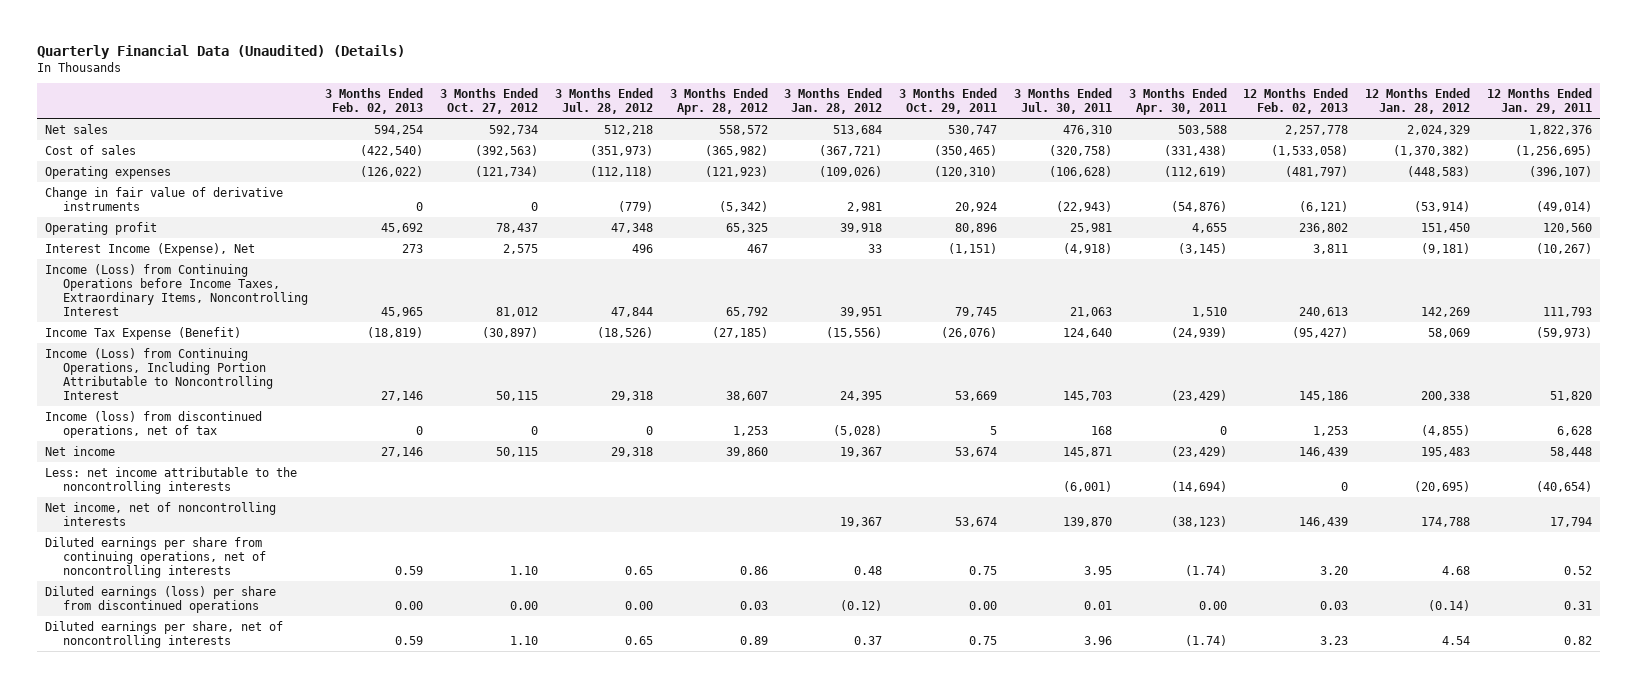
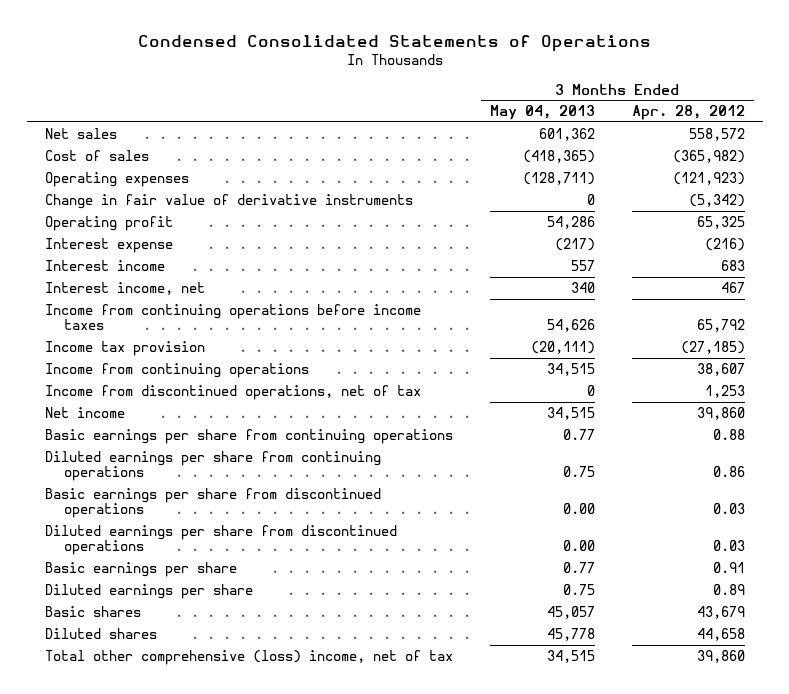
- Quarterly Financial Data (Unaudited) (Details)
+ Condensed Consolidated Statements of Operations
- | 3 Months Ended Feb. 02, 2013 | 3 Months Ended Oct. 27, 2012 | 3 Months Ended Jul. 28, 2012 | 3 Months Ended Apr. 28, 2012 | 3 Months Ended Jan. 28, 2012 | 3 Months Ended Oct. 29, 2011 | 3 Months Ended Jul. 30, 2011 | 3 Months Ended Apr. 30, 2011 | 12 Months Ended Feb. 02, 2013 | 12 Months Ended Jan. 28, 2012 | 12 Months Ended Jan. 29, 2011
+ | 3 Months Ended May 04, 2013 | 3 Months Ended Apr. 28, 2012
- Interest Income (Expense), Net | 273 | 2,575 | 496 | 467 | 33 | (1,151) | (4,918) | (3,145) | 3,811 | (9,181) | (10,267)
- Income (Loss) from Continuing Operations before Income Taxes, Extraordinary Items, Noncontrolling Interest | 45,965 | 81,012 | 47,844 | 65,792 | 39,951 | 79,745 | 21,063 | 1,510 | 240,613 | 142,269 | 111,793
- Income Tax Expense (Benefit) | (18,819) | (30,897) | (18,526) | (27,185) | (15,556) | (26,076) | 124,640 | (24,939) | (95,427) | 58,069 | (59,973)
- Income (Loss) from Continuing Operations, Including Portion Attributable to Noncontrolling Interest | 27,146 | 50,115 | 29,318 | 38,607 | 24,395 | 53,669 | 145,703 | (23,429) | 145,186 | 200,338 | 51,820
- Income (loss) from discontinued operations, net of tax | 0 | 0 | 0 | 1,253 | (5,028) | 5 | 168 | 0 | 1,253 | (4,855) | 6,628
+ Interest expense | (217) | (216)
+ Interest income | 557 | 683
+ Interest income, net | 340 | 467
+ Income from continuing operations before income taxes | 54,626 | 65,792
+ Income tax provision | (20,111) | (27,185)
+ Income from continuing operations | 34,515 | 38,607
+ Income from discontinued operations, net of tax | 0 | 1,253
- Less: net income attributable to the noncontrolling interests | | | | | | | (6,001) | (14,694) | 0 | (20,695) | (40,654)
- Net income, net of noncontrolling interests | | | | | 19,367 | 53,674 | 139,870 | (38,123) | 146,439 | 174,788 | 17,794
- Diluted earnings per share from continuing operations, net of noncontrolling interests | 0.59 | 1.10 | 0.65 | 0.86 | 0.48 | 0.75 | 3.95 | (1.74) | 3.20 | 4.68 | 0.52
- Diluted earnings (loss) per share from discontinued operations | 0.00 | 0.00 | 0.00 | 0.03 | (0.12) | 0.00 | 0.01 | 0.00 | 0.03 | (0.14) | 0.31
- Diluted earnings per share, net of noncontrolling interests | 0.59 | 1.10 | 0.65 | 0.89 | 0.37 | 0.75 | 3.96 | (1.74) | 3.23 | 4.54 | 0.82
+ Basic earnings per share from continuing operations | 0.77 | 0.88
+ Diluted earnings per share from continuing operations | 0.75 | 0.86
+ Basic earnings per share from discontinued operations | 0.00 | 0.03
+ Diluted earnings per share from discontinued operations | 0.00 | 0.03
+ Basic earnings per share | 0.77 | 0.91
+ Diluted earnings per share | 0.75 | 0.89
+ Basic shares | 45,057 | 43,679
+ Diluted shares | 45,778 | 44,658
+ Total other comprehensive (loss) income, net of tax | 34,515 | 39,860

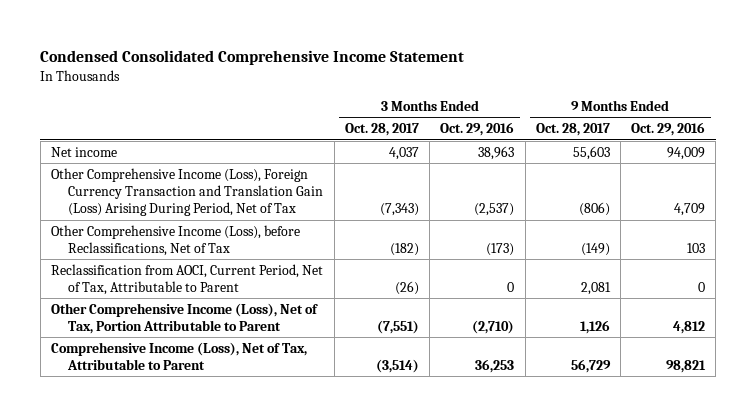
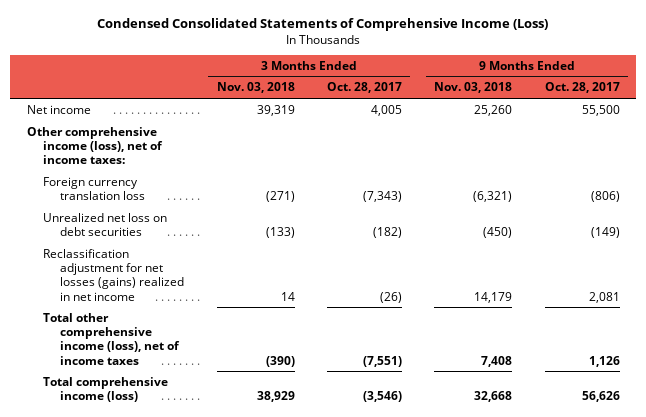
- Condensed Consolidated Comprehensive Income Statement
+ Condensed Consolidated Statements of Comprehensive Income (Loss)
- | 3 Months Ended Oct. 28, 2017 | 3 Months Ended Oct. 29, 2016 | 9 Months Ended Oct. 28, 2017 | 9 Months Ended Oct. 29, 2016
+ | 3 Months Ended Nov. 03, 2018 | 3 Months Ended Oct. 28, 2017 | 9 Months Ended Nov. 03, 2018 | 9 Months Ended Oct. 28, 2017
- Net income | 4,037 | 38,963 | 55,603 | 94,009
- Other Comprehensive Income (Loss), Foreign Currency Transaction and Translation Gain (Loss) Arising During Period, Net of Tax | (7,343) | (2,537) | (806) | 4,709
- Other Comprehensive Income (Loss), before Reclassifications, Net of Tax | (182) | (173) | (149) | 103
- Reclassification from AOCI, Current Period, Net of Tax, Attributable to Parent | (26) | 0 | 2,081 | 0
- Other Comprehensive Income (Loss), Net of Tax, Portion Attributable to Parent | (7,551) | (2,710) | 1,126 | 4,812
- Comprehensive Income (Loss), Net of Tax, Attributable to Parent | (3,514) | 36,253 | 56,729 | 98,821
+ Net income | 39,319 | 4,005 | 25,260 | 55,500
+ Other comprehensive income (loss), net of income taxes:
+ Foreign currency translation loss | (271) | (7,343) | (6,321) | (806)
+ Unrealized net loss on debt securities | (133) | (182) | (450) | (149)
+ Reclassification adjustment for net losses (gains) realized in net income | 14 | (26) | 14,179 | 2,081
+ Total other comprehensive income (loss), net of income taxes | (390) | (7,551) | 7,408 | 1,126
+ Total comprehensive income (loss) | 38,929 | (3,546) | 32,668 | 56,626

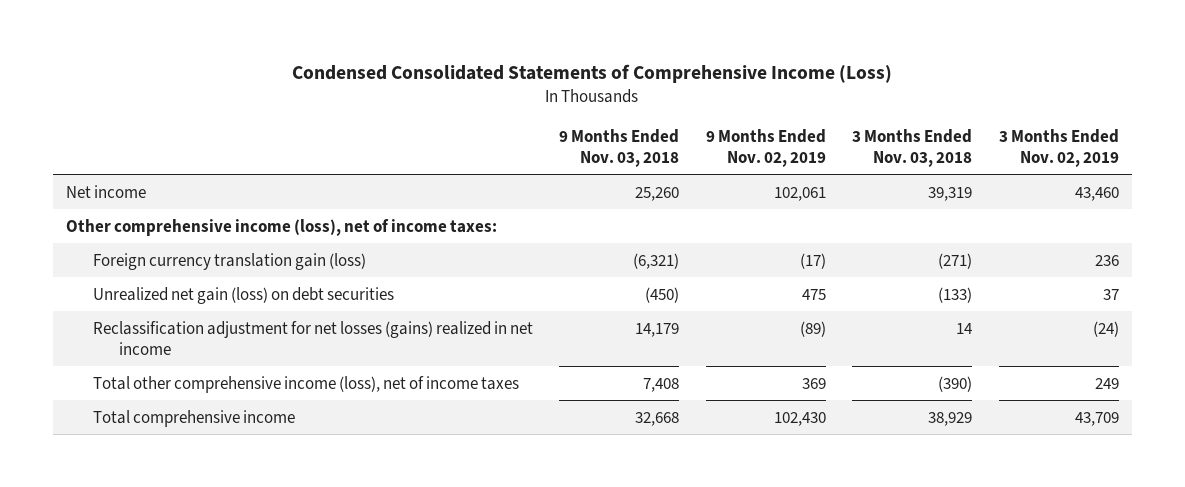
- | 3 Months Ended Nov. 03, 2018 | 3 Months Ended Oct. 28, 2017 | 9 Months Ended Nov. 03, 2018 | 9 Months Ended Oct. 28, 2017
+ | 9 Months Ended Nov. 03, 2018 | 9 Months Ended Nov. 02, 2019 | 3 Months Ended Nov. 03, 2018 | 3 Months Ended Nov. 02, 2019
- Foreign currency translation loss | (271) | (7,343) | (6,321) | (806)
- Unrealized net loss on debt securities | (133) | (182) | (450) | (149)
+ Foreign currency translation gain (loss) | (6,321) | (17) | (271) | 236
+ Unrealized net gain (loss) on debt securities | (450) | 475 | (133) | 37
- Total comprehensive income (loss) | 38,929 | (3,546) | 32,668 | 56,626
+ Total comprehensive income | 32,668 | 102,430 | 38,929 | 43,709

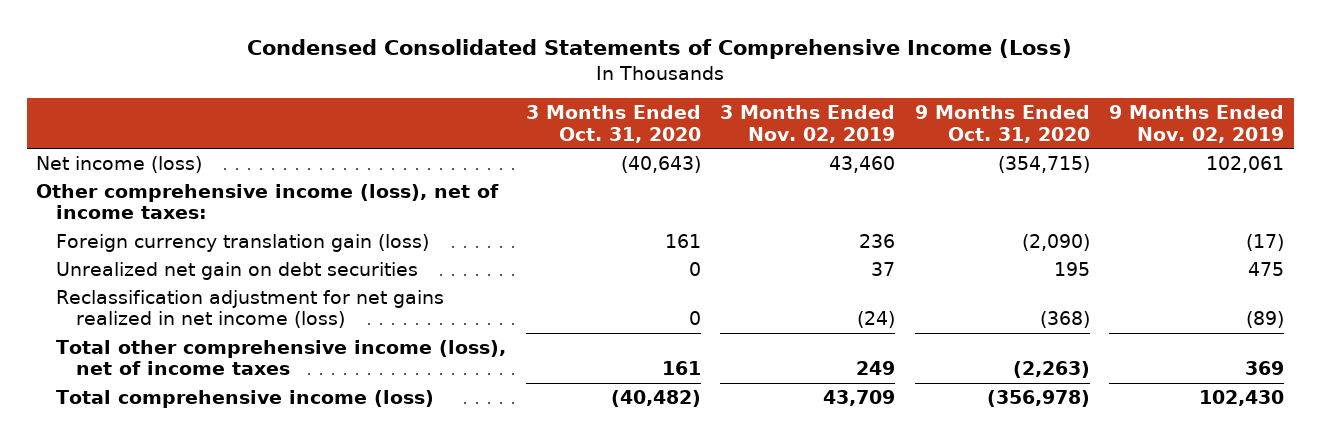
- | 9 Months Ended Nov. 03, 2018 | 9 Months Ended Nov. 02, 2019 | 3 Months Ended Nov. 03, 2018 | 3 Months Ended Nov. 02, 2019
+ | 3 Months Ended Oct. 31, 2020 | 3 Months Ended Nov. 02, 2019 | 9 Months Ended Oct. 31, 2020 | 9 Months Ended Nov. 02, 2019
- Net income | 25,260 | 102,061 | 39,319 | 43,460
+ Net income (loss) | (40,643) | 43,460 | (354,715) | 102,061
- Unrealized net gain (loss) on debt securities | (450) | 475 | (133) | 37
- Reclassification adjustment for net losses (gains) realized in net income | 14,179 | (89) | 14 | (24)
+ Unrealized net gain on debt securities | 0 | 37 | 195 | 475
+ Reclassification adjustment for net gains realized in net income (loss) | 0 | (24) | (368) | (89)
- Total comprehensive income | 32,668 | 102,430 | 38,929 | 43,709
+ Total comprehensive income (loss) | (40,482) | 43,709 | (356,978) | 102,430

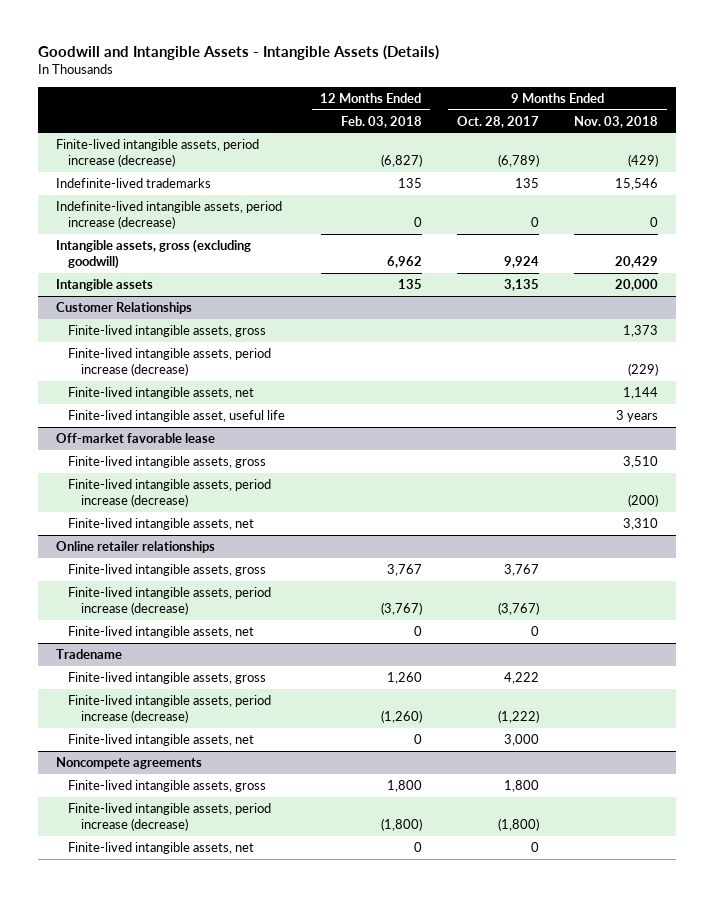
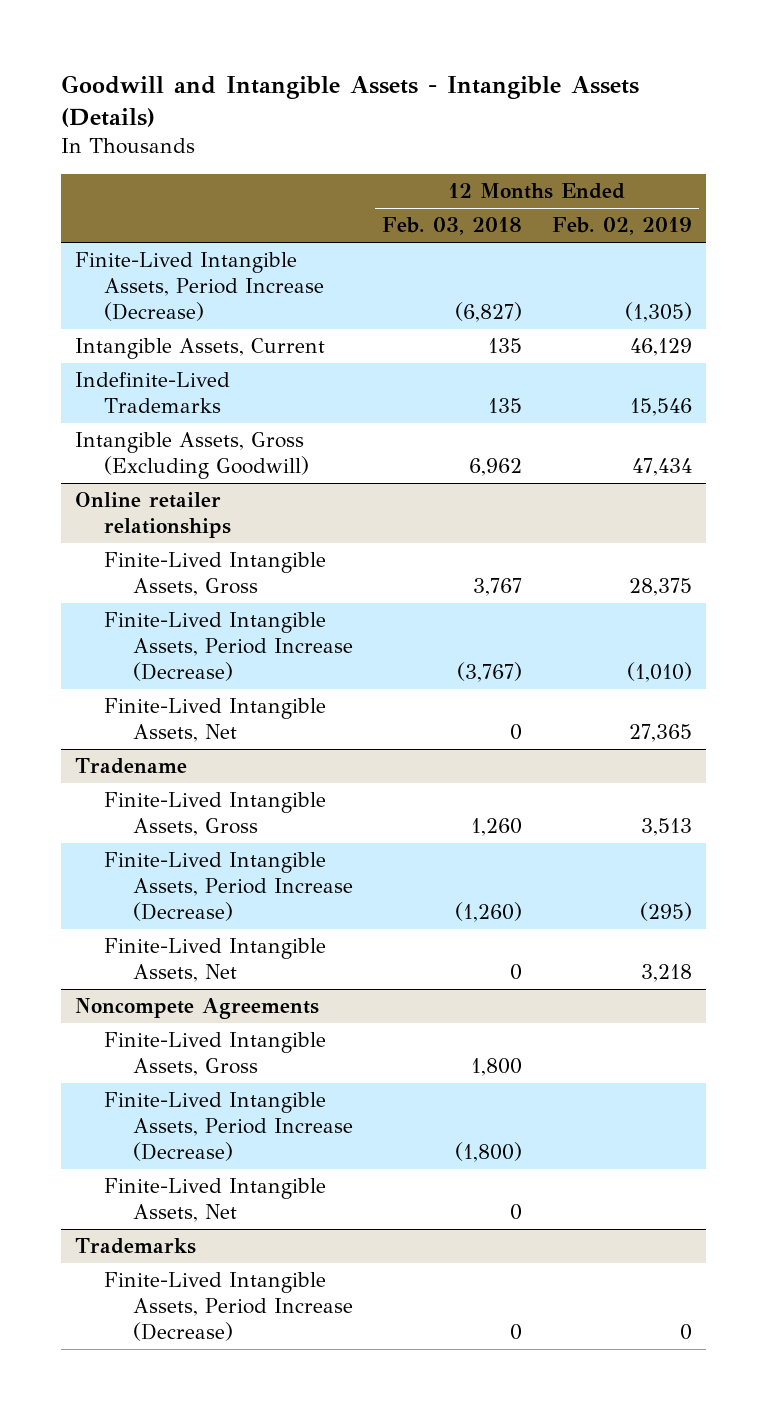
- | 12 Months Ended Feb. 03, 2018 | 9 Months Ended Oct. 28, 2017 | 9 Months Ended Nov. 03, 2018
+ | 12 Months Ended Feb. 03, 2018 | 12 Months Ended Feb. 02, 2019
- Finite-lived intangible assets, period increase (decrease) | (6,827) | (6,789) | (429)
- Indefinite-lived trademarks | 135 | 135 | 15,546
- Indefinite-lived intangible assets, period increase (decrease) | 0 | 0 | 0
- Intangible assets, gross (excluding goodwill) | 6,962 | 9,924 | 20,429
- Intangible assets | 135 | 3,135 | 20,000
- Customer Relationships
- Finite-lived intangible assets, gross | | | 1,373
- Finite-lived intangible assets, period increase (decrease) | | | (229)
- Finite-lived intangible assets, net | | | 1,144
- Finite-lived intangible asset, useful life | | | 3 years
- Off-market favorable lease
- Finite-lived intangible assets, gross | | | 3,510
- Finite-lived intangible assets, period increase (decrease) | | | (200)
- Finite-lived intangible assets, net | | | 3,310
+ Finite-Lived Intangible Assets, Period Increase (Decrease) | (6,827) | (1,305)
+ Intangible Assets, Current | 135 | 46,129
+ Indefinite-Lived Trademarks | 135 | 15,546
+ Intangible Assets, Gross (Excluding Goodwill) | 6,962 | 47,434
@ Online retailer relationships
- Finite-lived intangible assets, gross | 3,767 | 3,767 |
- Finite-lived intangible assets, period increase (decrease) | (3,767) | (3,767) |
- Finite-lived intangible assets, net | 0 | 0 |
+ Finite-Lived Intangible Assets, Gross | 3,767 | 28,375
+ Finite-Lived Intangible Assets, Period Increase (Decrease) | (3,767) | (1,010)
+ Finite-Lived Intangible Assets, Net | 0 | 27,365
@ Tradename
- Finite-lived intangible assets, gross | 1,260 | 4,222 |
- Finite-lived intangible assets, period increase (decrease) | (1,260) | (1,222) |
- Finite-lived intangible assets, net | 0 | 3,000 |
- Noncompete agreements
- Finite-lived intangible assets, gross | 1,800 | 1,800 |
- Finite-lived intangible assets, period increase (decrease) | (1,800) | (1,800) |
- Finite-lived intangible assets, net | 0 | 0 |
@ Tradename
+ Finite-Lived Intangible Assets, Gross | 1,260 | 3,513
+ Finite-Lived Intangible Assets, Period Increase (Decrease) | (1,260) | (295)
+ Finite-Lived Intangible Assets, Net | 0 | 3,218
+ Noncompete Agreements
+ Finite-Lived Intangible Assets, Gross | 1,800 |
+ Finite-Lived Intangible Assets, Period Increase (Decrease) | (1,800) |
+ Finite-Lived Intangible Assets, Net | 0 |
+ Trademarks
+ Finite-Lived Intangible Assets, Period Increase (Decrease) | 0 | 0

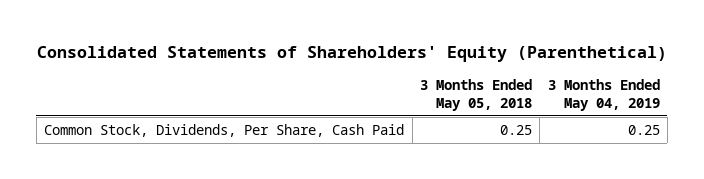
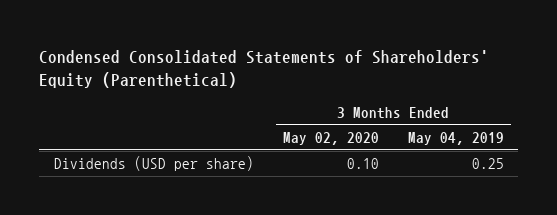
- Consolidated Statements of Shareholders' Equity (Parenthetical)
+ Condensed Consolidated Statements of Shareholders' Equity (Parenthetical)
- | 3 Months Ended May 05, 2018 | 3 Months Ended May 04, 2019
+ | 3 Months Ended May 02, 2020 | 3 Months Ended May 04, 2019
- Common Stock, Dividends, Per Share, Cash Paid | 0.25 | 0.25
+ Dividends (USD per share) | 0.10 | 0.25

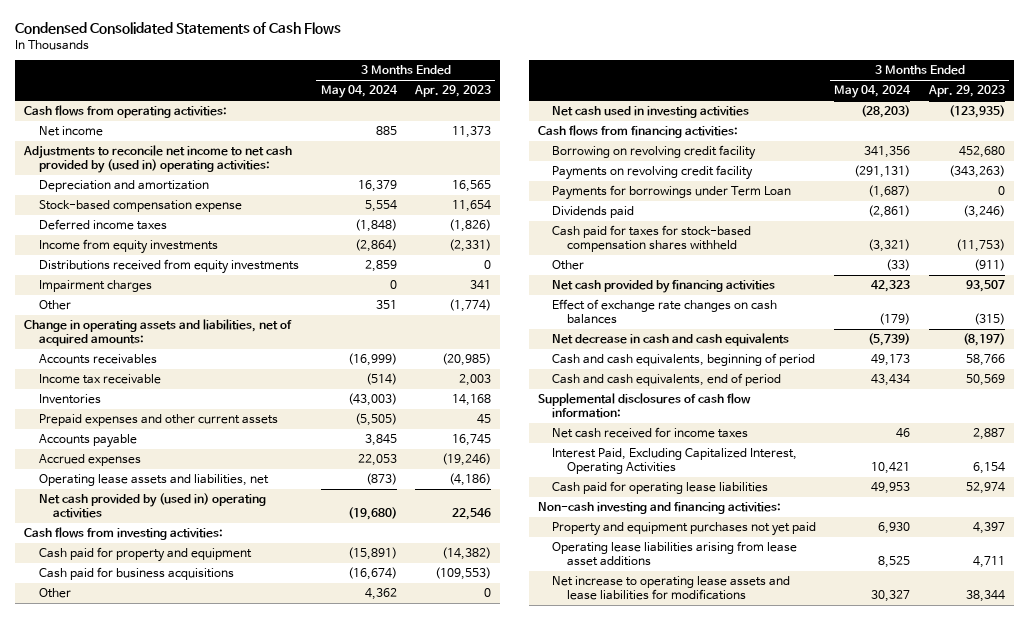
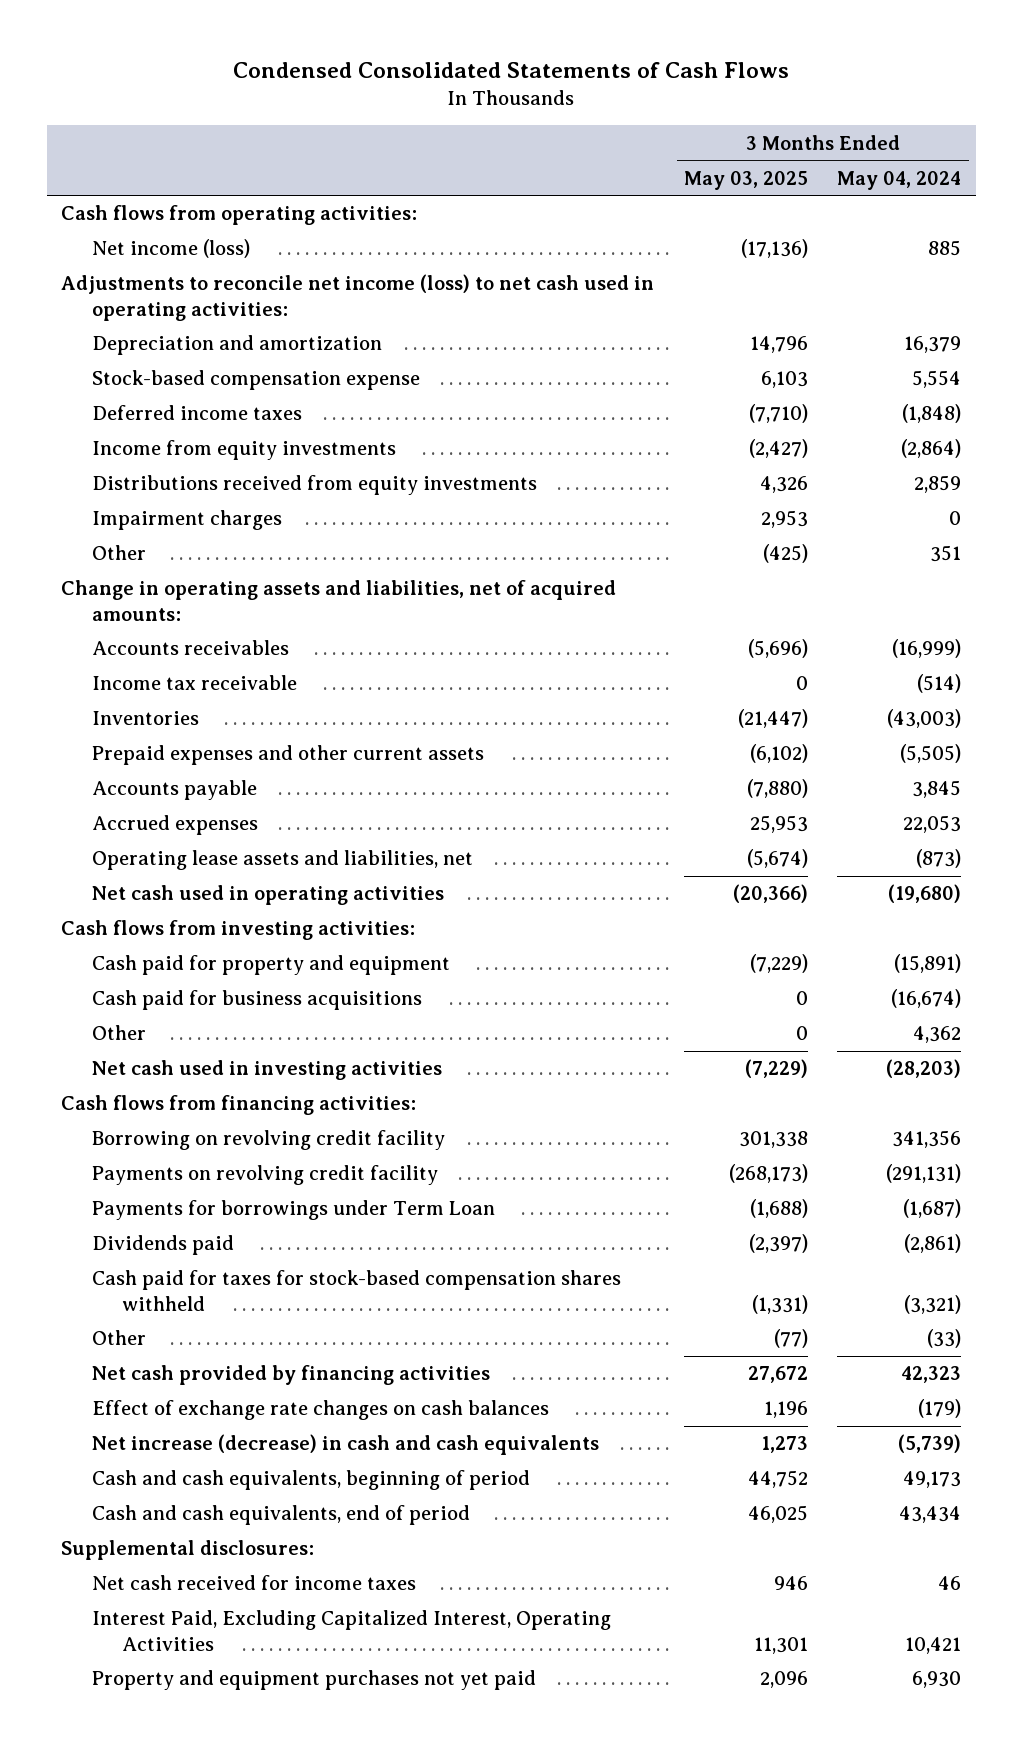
- | 3 Months Ended May 04, 2024 | 3 Months Ended Apr. 29, 2023
+ | 3 Months Ended May 03, 2025 | 3 Months Ended May 04, 2024
- Net income | 885 | 11,373
- Adjustments to reconcile net income to net cash provided by (used in) operating activities:
+ Net income (loss) | (17,136) | 885
+ Adjustments to reconcile net income (loss) to net cash used in operating activities:
- Net cash provided by (used in) operating activities | (19,680) | 22,546
+ Net cash used in operating activities | (20,366) | (19,680)
- Net decrease in cash and cash equivalents | (5,739) | (8,197)
+ Net increase (decrease) in cash and cash equivalents | 1,273 | (5,739)
- Supplemental disclosures of cash flow information:
+ Supplemental disclosures:
- Cash paid for operating lease liabilities | 49,953 | 52,974
- Non-cash investing and financing activities:
- Operating lease liabilities arising from lease asset additions | 8,525 | 4,711
- Net increase to operating lease assets and lease liabilities for modifications | 30,327 | 38,344

